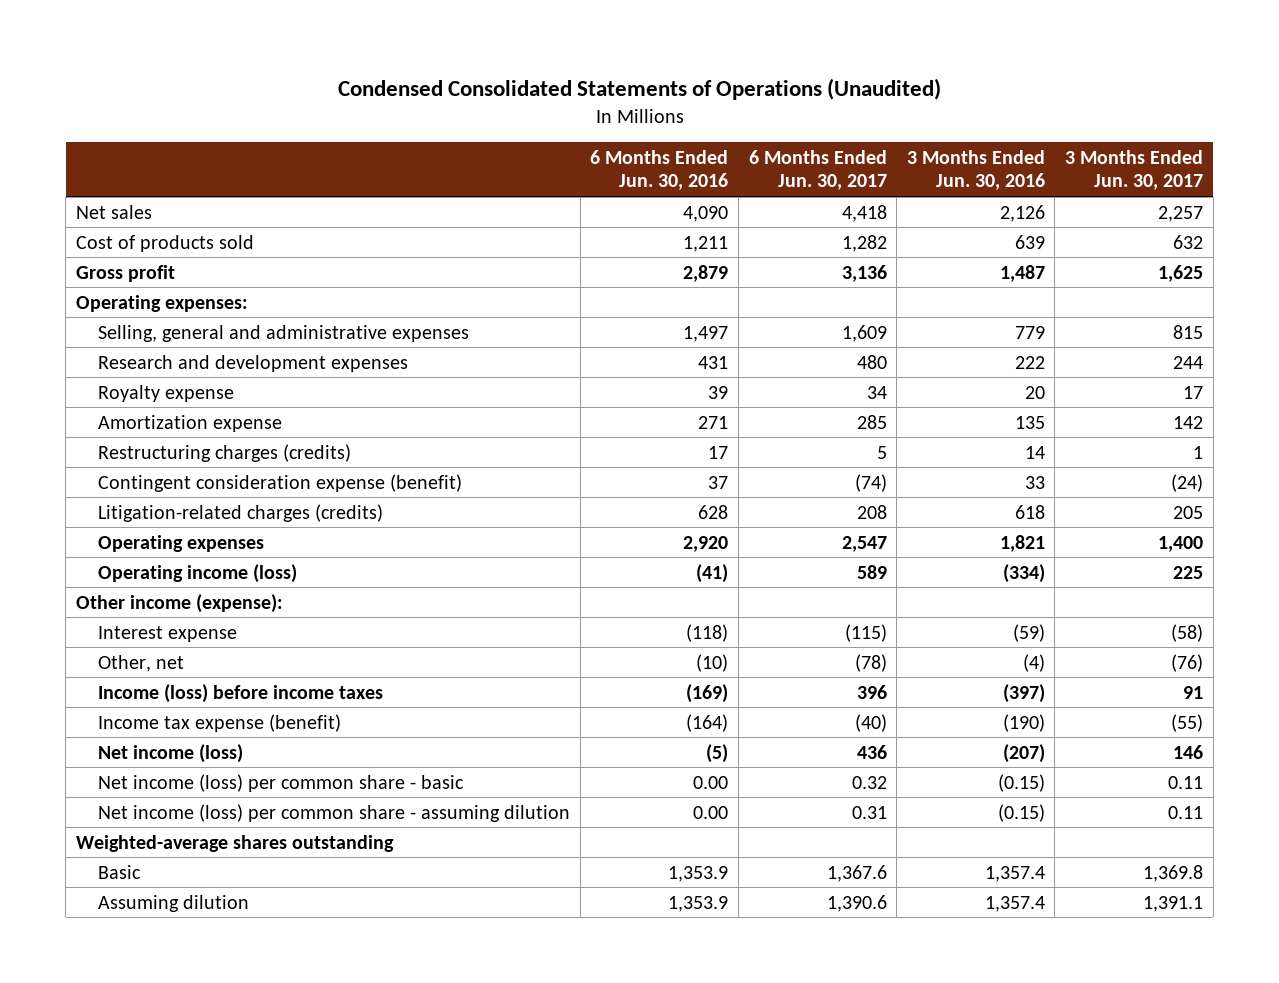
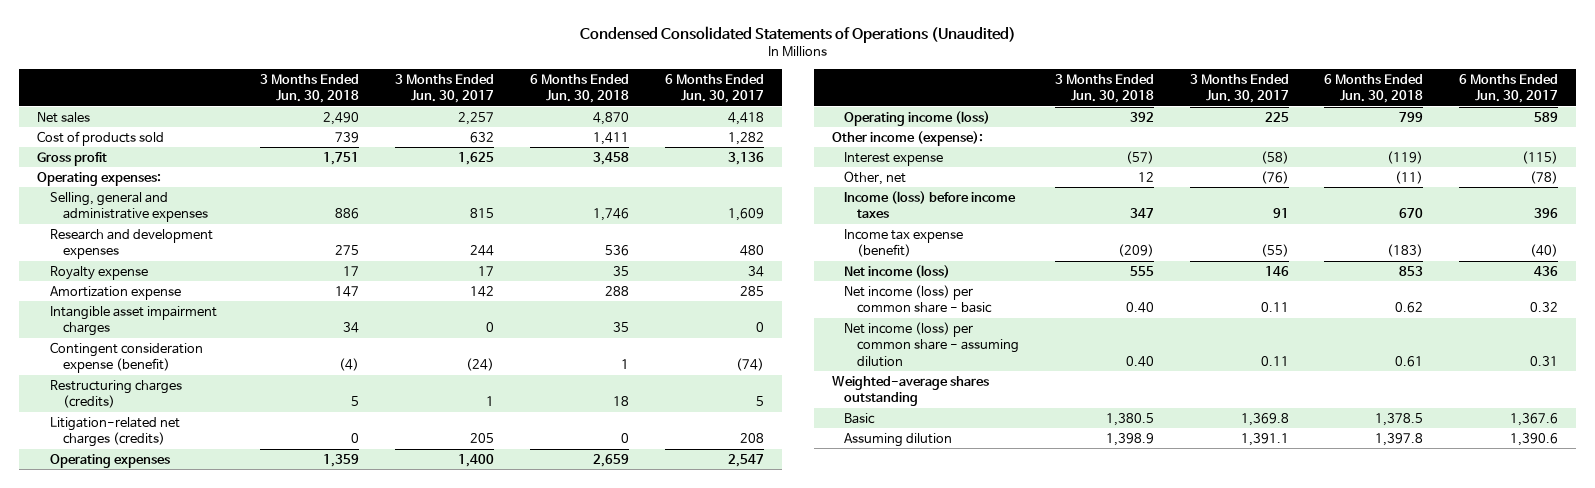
- | 6 Months Ended Jun. 30, 2016 | 6 Months Ended Jun. 30, 2017 | 3 Months Ended Jun. 30, 2016 | 3 Months Ended Jun. 30, 2017
+ | 3 Months Ended Jun. 30, 2018 | 3 Months Ended Jun. 30, 2017 | 6 Months Ended Jun. 30, 2018 | 6 Months Ended Jun. 30, 2017
+ Intangible asset impairment charges | 34 | 0 | 35 | 0
- Litigation-related charges (credits) | 628 | 208 | 618 | 205
moved down: Restructuring charges (credits) | 5 | 1 | 18 | 5
+ Litigation-related net charges (credits) | 0 | 205 | 0 | 208

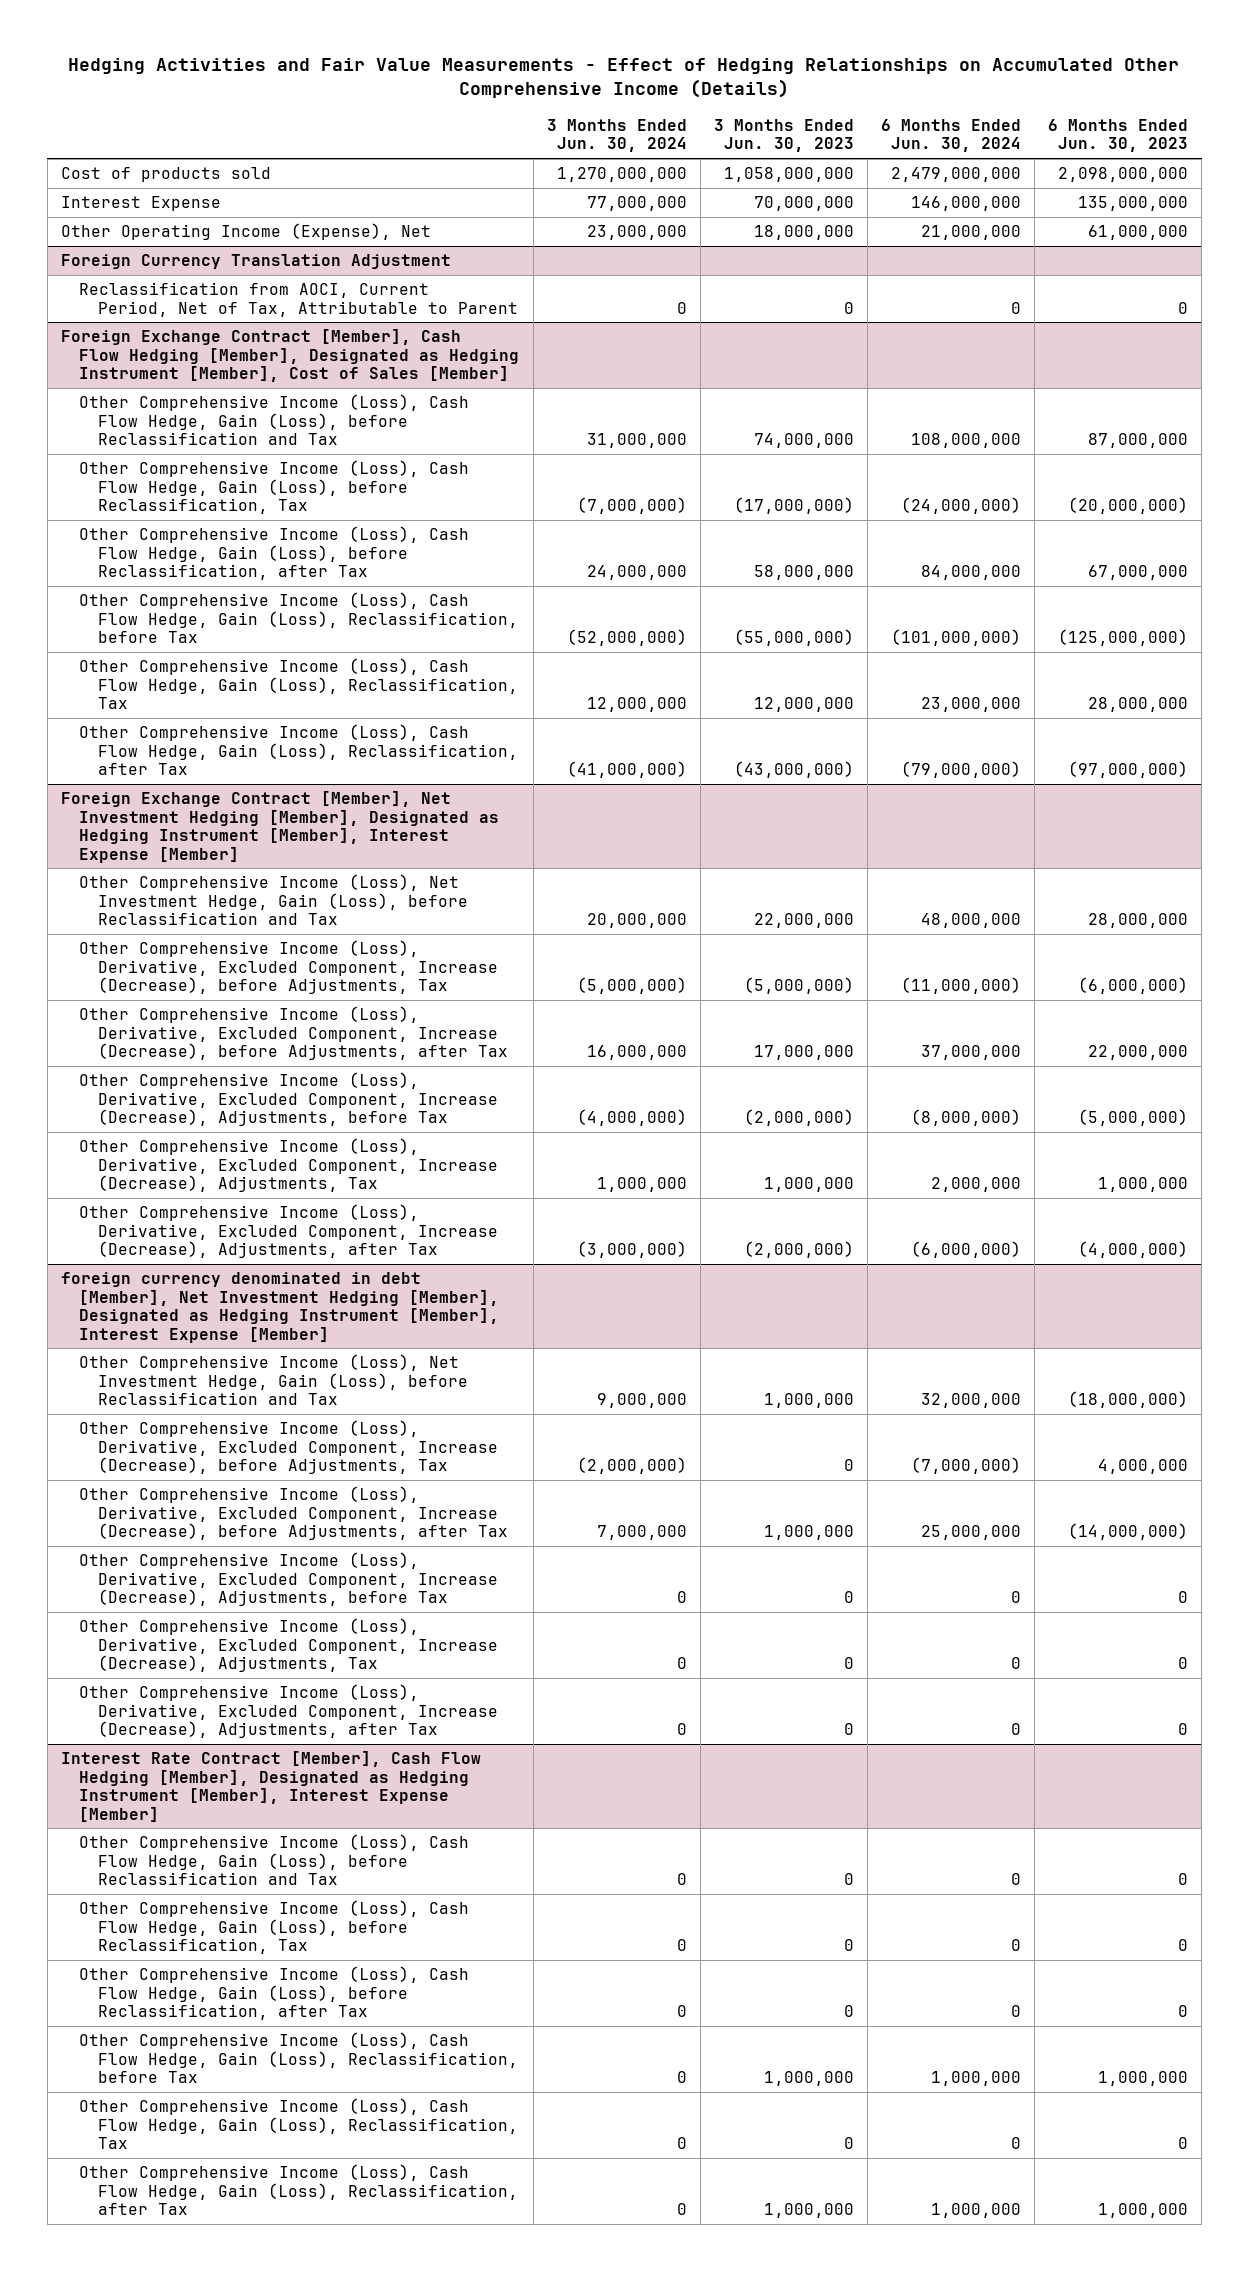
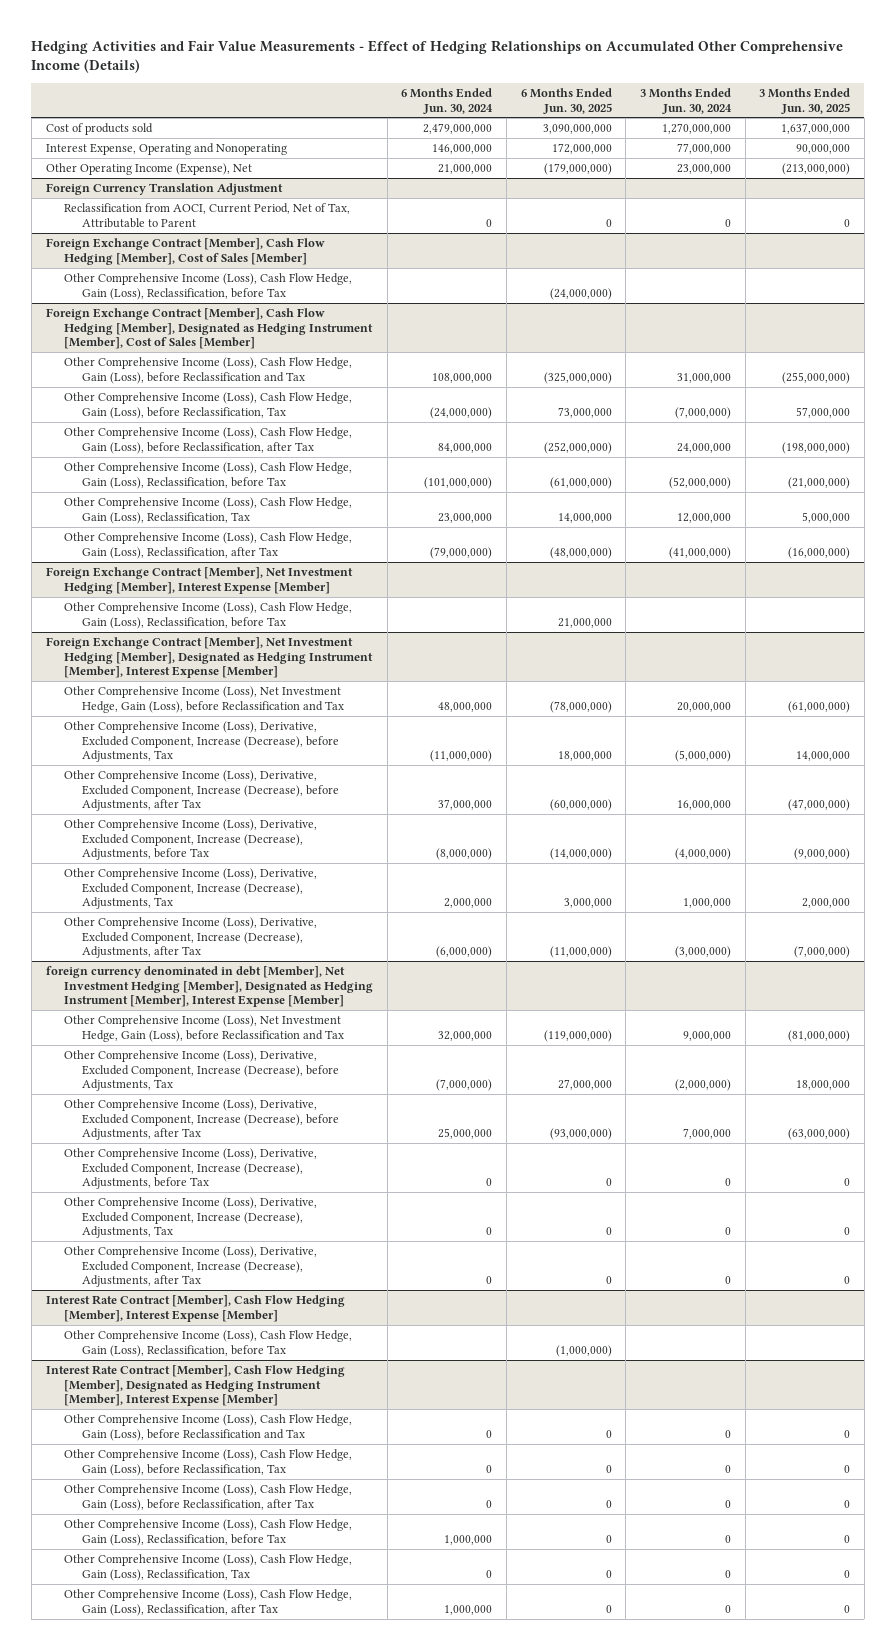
- | 3 Months Ended Jun. 30, 2024 | 3 Months Ended Jun. 30, 2023 | 6 Months Ended Jun. 30, 2024 | 6 Months Ended Jun. 30, 2023
+ | 6 Months Ended Jun. 30, 2024 | 6 Months Ended Jun. 30, 2025 | 3 Months Ended Jun. 30, 2024 | 3 Months Ended Jun. 30, 2025
- Interest Expense | 77,000,000 | 70,000,000 | 146,000,000 | 135,000,000
+ Interest Expense, Operating and Nonoperating | 146,000,000 | 172,000,000 | 77,000,000 | 90,000,000
+ Foreign Exchange Contract [Member], Cash Flow Hedging [Member], Cost of Sales [Member]
+ Other Comprehensive Income (Loss), Cash Flow Hedge, Gain (Loss), Reclassification, before Tax | | (24,000,000) | |
+ Foreign Exchange Contract [Member], Net Investment Hedging [Member], Interest Expense [Member]
+ Other Comprehensive Income (Loss), Cash Flow Hedge, Gain (Loss), Reclassification, before Tax | | 21,000,000 | |
+ Interest Rate Contract [Member], Cash Flow Hedging [Member], Interest Expense [Member]
+ Other Comprehensive Income (Loss), Cash Flow Hedge, Gain (Loss), Reclassification, before Tax | | (1,000,000) | |

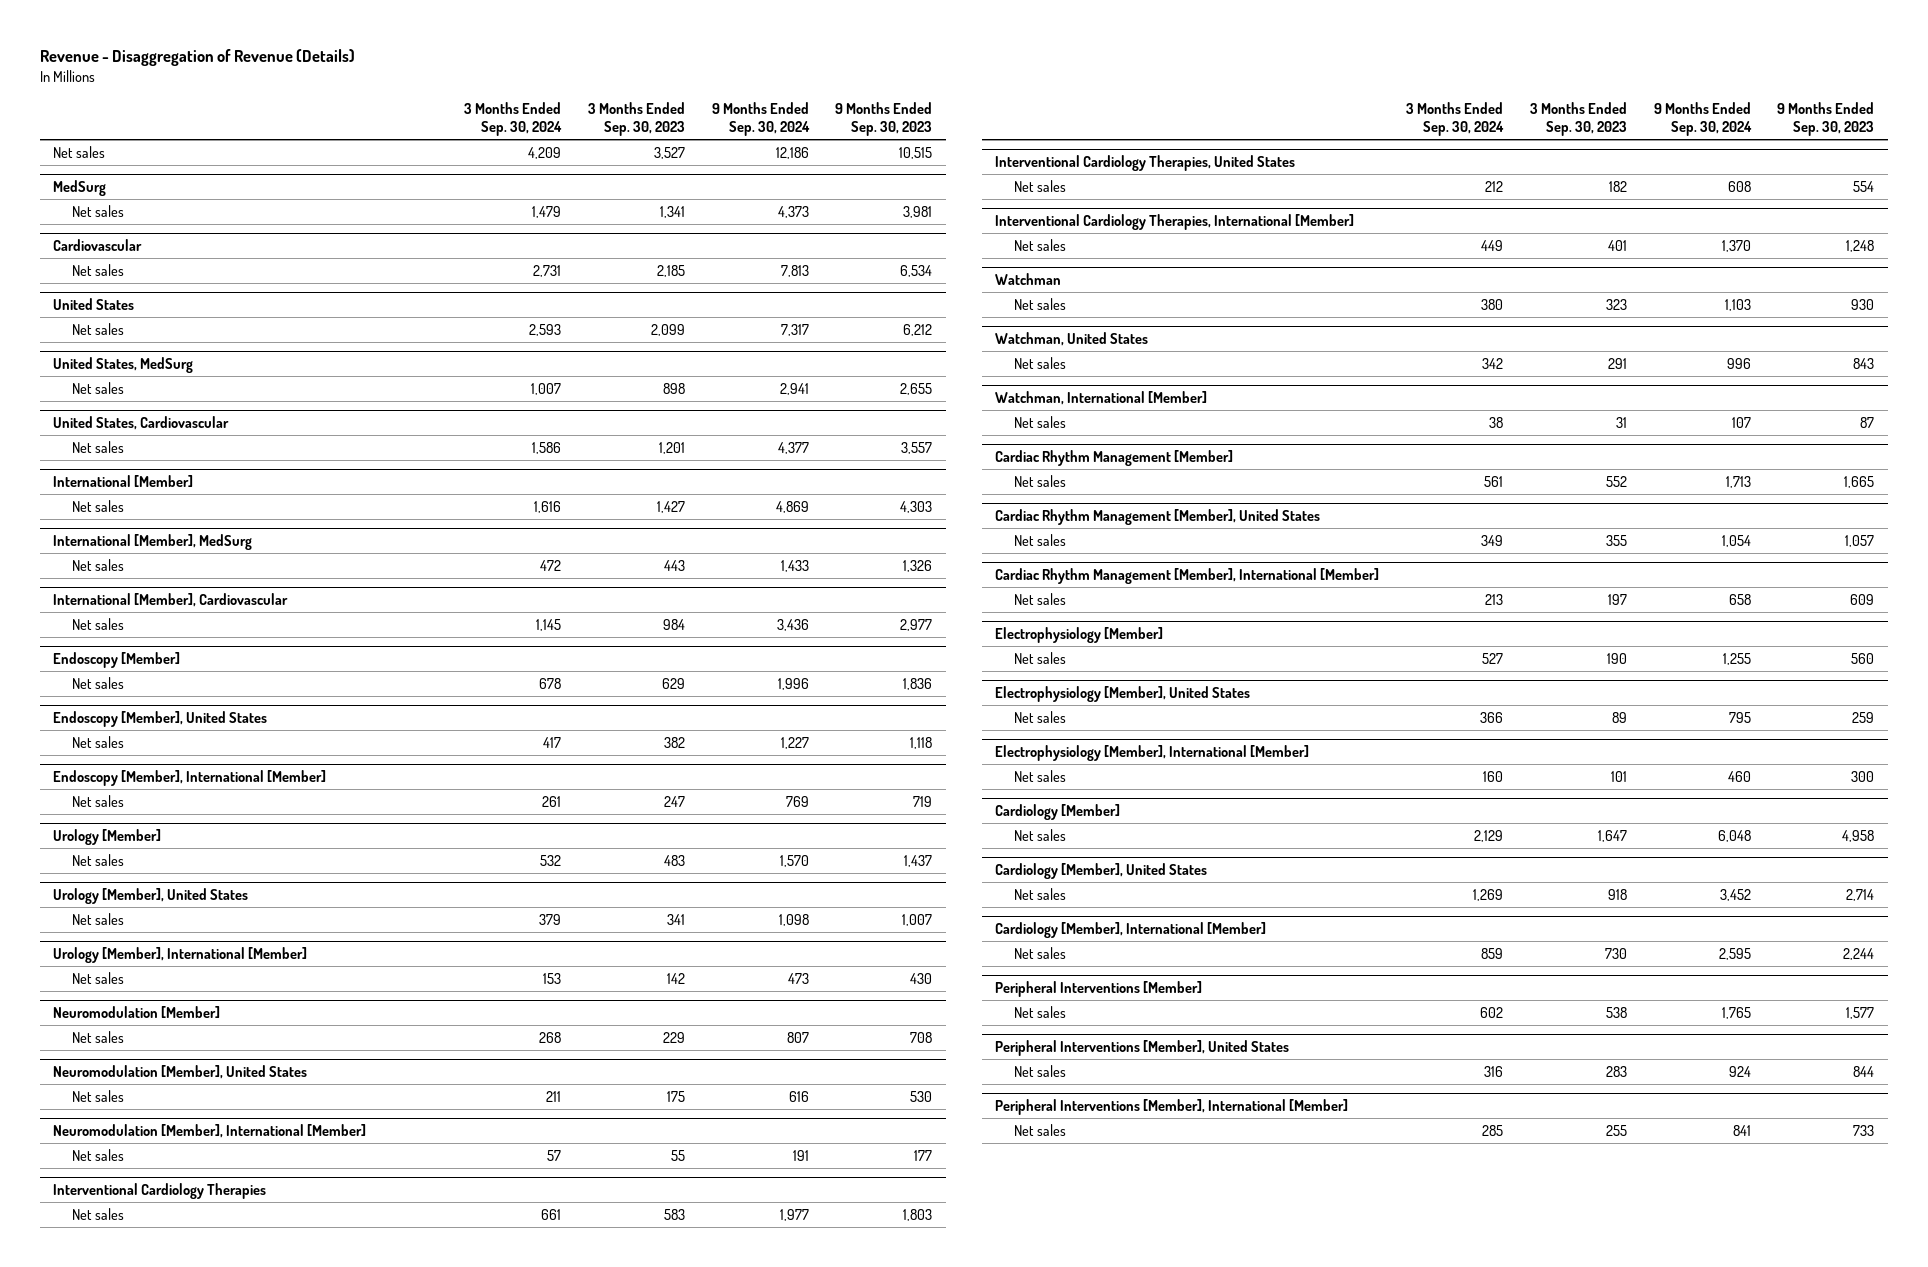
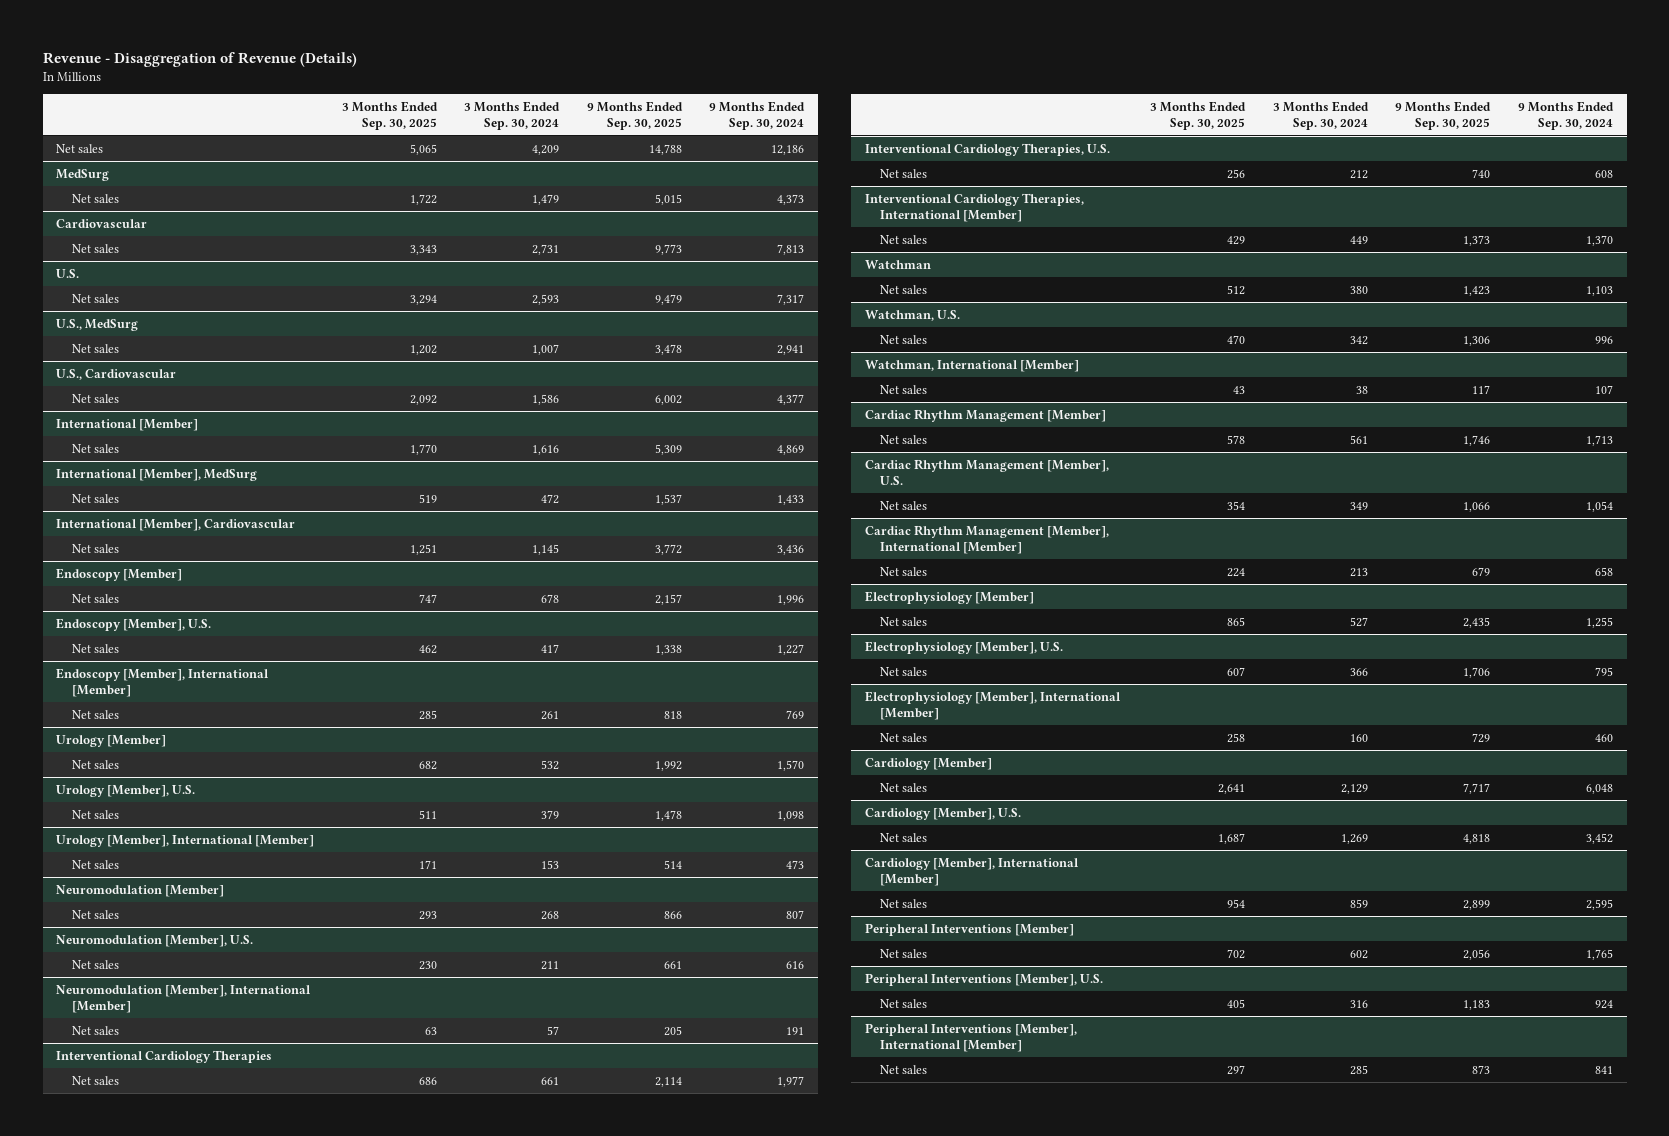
- | 3 Months Ended Sep. 30, 2024 | 3 Months Ended Sep. 30, 2023 | 9 Months Ended Sep. 30, 2024 | 9 Months Ended Sep. 30, 2023
+ | 3 Months Ended Sep. 30, 2025 | 3 Months Ended Sep. 30, 2024 | 9 Months Ended Sep. 30, 2025 | 9 Months Ended Sep. 30, 2024
- United States
+ U.S.
- United States, MedSurg
+ U.S., MedSurg
- United States, Cardiovascular
+ U.S., Cardiovascular
- Endoscopy [Member], United States
+ Endoscopy [Member], U.S.
- Urology [Member], United States
+ Urology [Member], U.S.
- Neuromodulation [Member], United States
+ Neuromodulation [Member], U.S.
- Interventional Cardiology Therapies, United States
+ Interventional Cardiology Therapies, U.S.
- Watchman, United States
+ Watchman, U.S.
- Cardiac Rhythm Management [Member], United States
+ Cardiac Rhythm Management [Member], U.S.
- Electrophysiology [Member], United States
+ Electrophysiology [Member], U.S.
- Cardiology [Member], United States
+ Cardiology [Member], U.S.
- Peripheral Interventions [Member], United States
+ Peripheral Interventions [Member], U.S.

